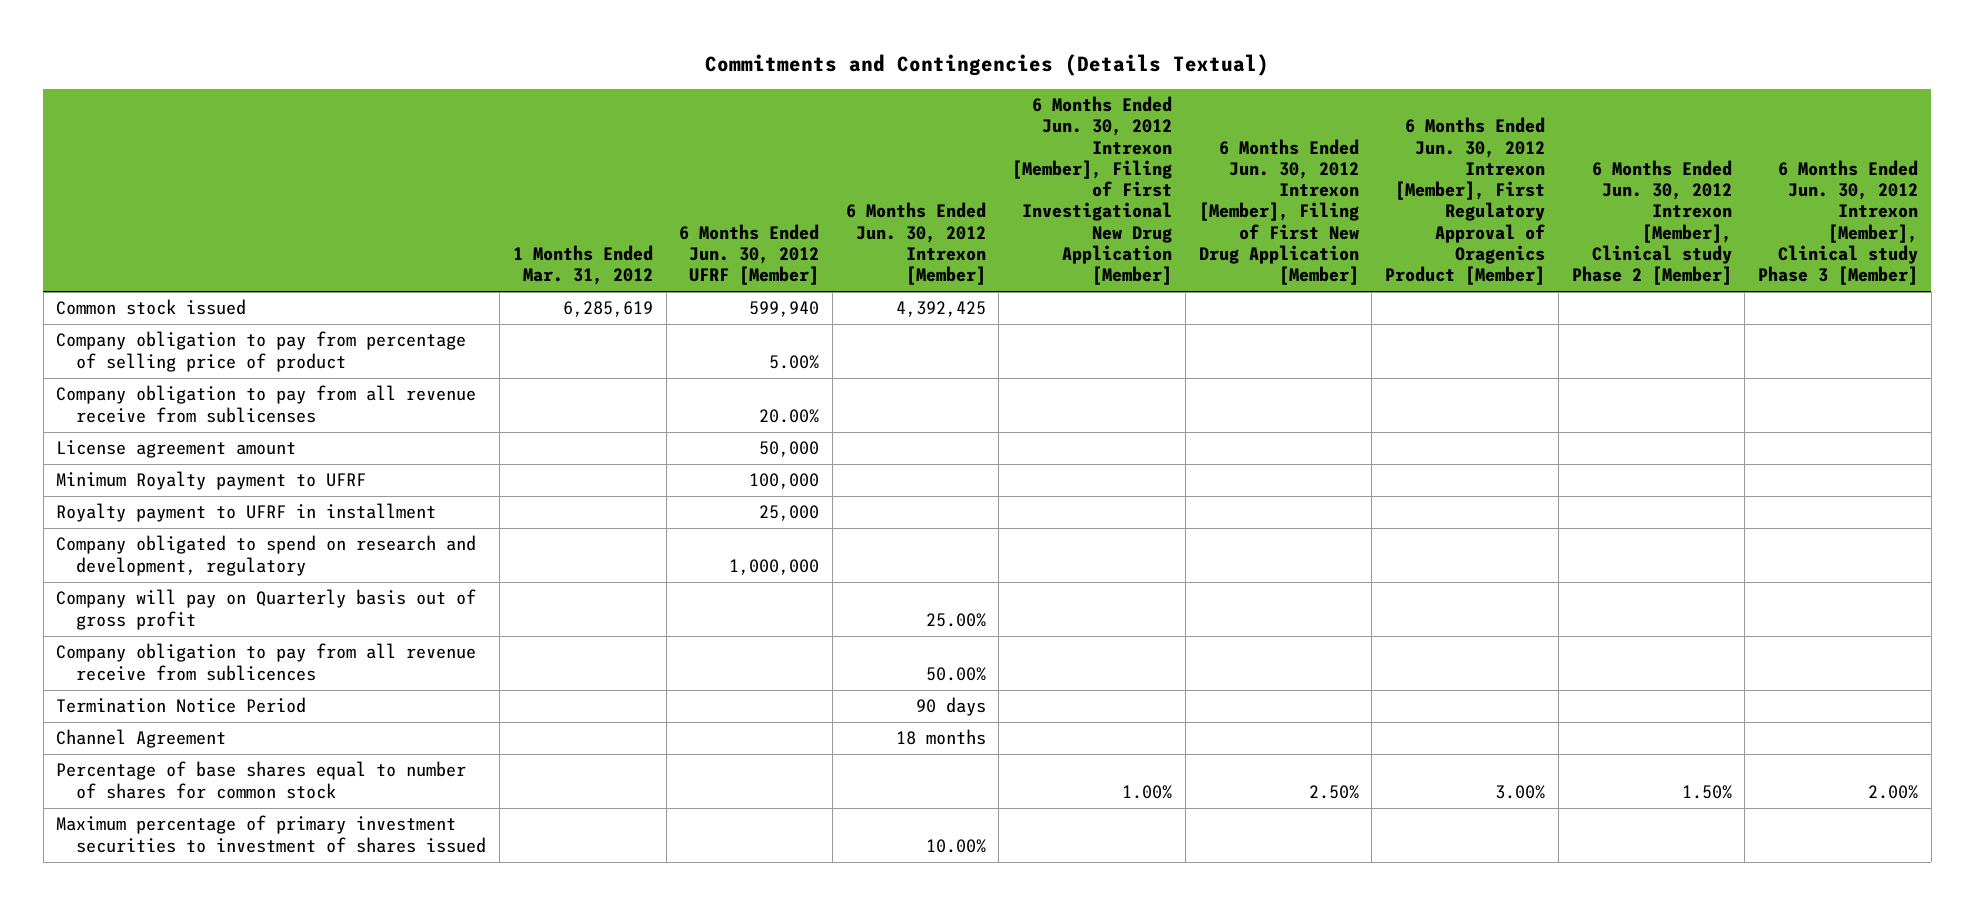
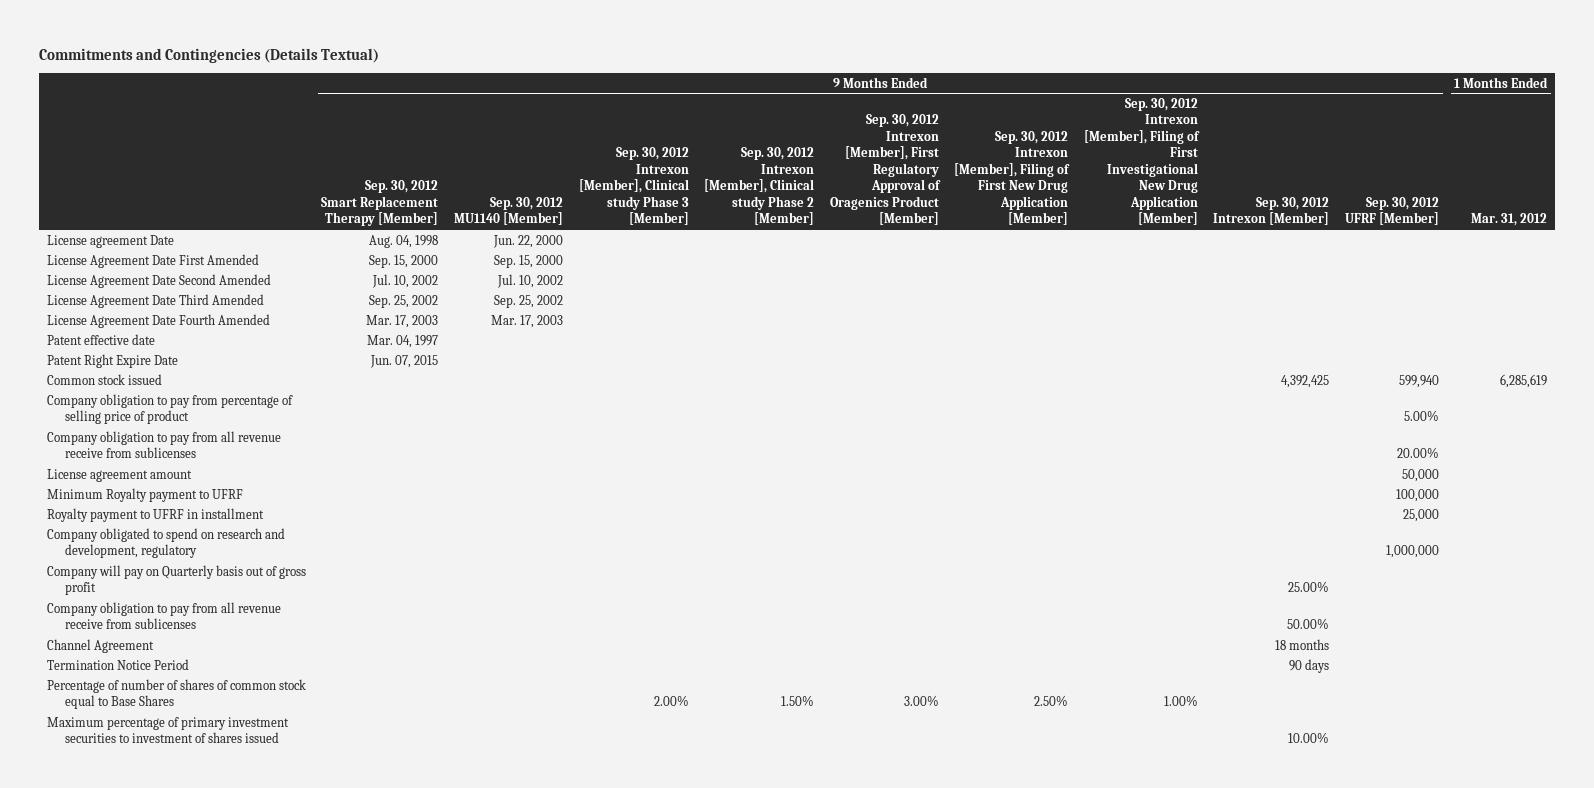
- | 1 Months Ended Mar. 31, 2012 | 6 Months Ended Jun. 30, 2012 UFRF [Member] | 6 Months Ended Jun. 30, 2012 Intrexon [Member] | 6 Months Ended Jun. 30, 2012 Intrexon [Member], Filing of First Investigational New Drug Application [Member] | 6 Months Ended Jun. 30, 2012 Intrexon [Member], Filing of First New Drug Application [Member] | 6 Months Ended Jun. 30, 2012 Intrexon [Member], First Regulatory Approval of Oragenics Product [Member] | 6 Months Ended Jun. 30, 2012 Intrexon [Member], Clinical study Phase 2 [Member] | 6 Months Ended Jun. 30, 2012 Intrexon [Member], Clinical study Phase 3 [Member]
+ | 9 Months Ended Sep. 30, 2012 Smart Replacement Therapy [Member] | 9 Months Ended Sep. 30, 2012 MU1140 [Member] | 9 Months Ended Sep. 30, 2012 Intrexon [Member], Clinical study Phase 3 [Member] | 9 Months Ended Sep. 30, 2012 Intrexon [Member], Clinical study Phase 2 [Member] | 9 Months Ended Sep. 30, 2012 Intrexon [Member], First Regulatory Approval of Oragenics Product [Member] | 9 Months Ended Sep. 30, 2012 Intrexon [Member], Filing of First New Drug Application [Member] | 9 Months Ended Sep. 30, 2012 Intrexon [Member], Filing of First Investigational New Drug Application [Member] | 9 Months Ended Sep. 30, 2012 Intrexon [Member] | 9 Months Ended Sep. 30, 2012 UFRF [Member] | 1 Months Ended Mar. 31, 2012
+ License agreement Date | Aug. 04, 1998 | Jun. 22, 2000 | | | | | | | |
+ License Agreement Date First Amended | Sep. 15, 2000 | Sep. 15, 2000 | | | | | | | |
+ License Agreement Date Second Amended | Jul. 10, 2002 | Jul. 10, 2002 | | | | | | | |
+ License Agreement Date Third Amended | Sep. 25, 2002 | Sep. 25, 2002 | | | | | | | |
+ License Agreement Date Fourth Amended | Mar. 17, 2003 | Mar. 17, 2003 | | | | | | | |
+ Patent effective date | Mar. 04, 1997 | | | | | | | | |
+ Patent Right Expire Date | Jun. 07, 2015 | | | | | | | | |
- Company obligation to pay from all revenue receive from sublicences | | | 50.00% | | | | |
+ Company obligation to pay from all revenue receive from sublicenses | | | | | | | | 50.00% | |
- Percentage of base shares equal to number of shares for common stock | | | | 1.00% | 2.50% | 3.00% | 1.50% | 2.00%
moved down: Termination Notice Period | | | | | | | | 90 days | |
+ Percentage of number of shares of common stock equal to Base Shares | | | 2.00% | 1.50% | 3.00% | 2.50% | 1.00% | | |

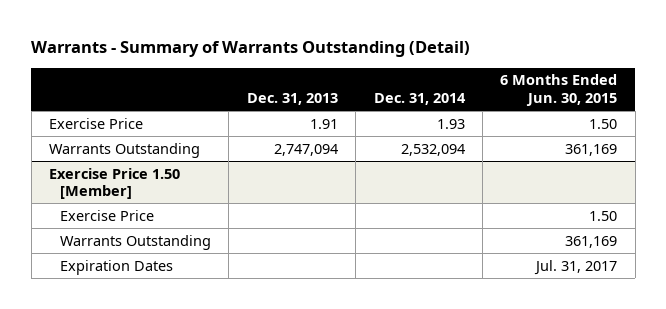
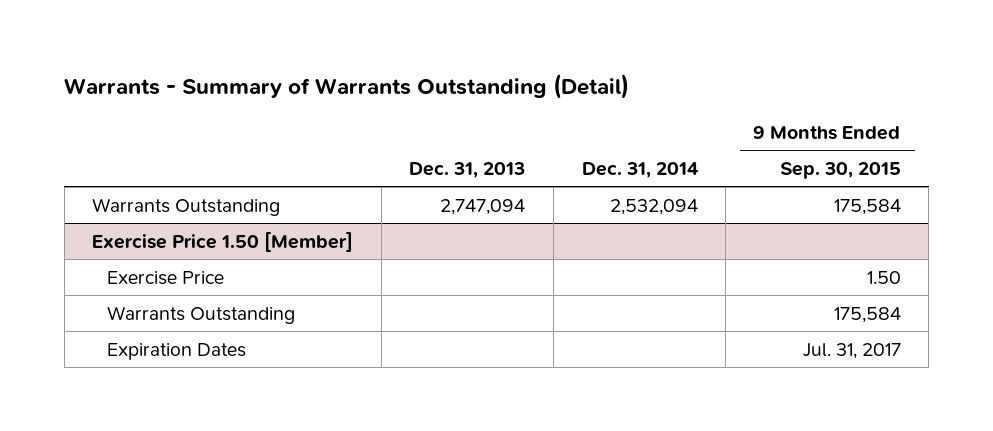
- | Dec. 31, 2013 | Dec. 31, 2014 | 6 Months Ended Jun. 30, 2015
+ | Dec. 31, 2013 | Dec. 31, 2014 | 9 Months Ended Sep. 30, 2015
- Exercise Price | 1.91 | 1.93 | 1.50

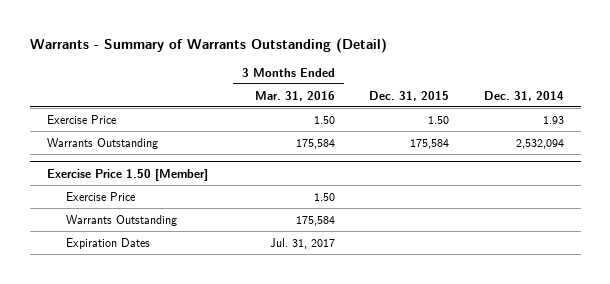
- | Dec. 31, 2013 | Dec. 31, 2014 | 9 Months Ended Sep. 30, 2015
+ | 3 Months Ended Mar. 31, 2016 | Dec. 31, 2015 | Dec. 31, 2014
+ Exercise Price | 1.50 | 1.50 | 1.93

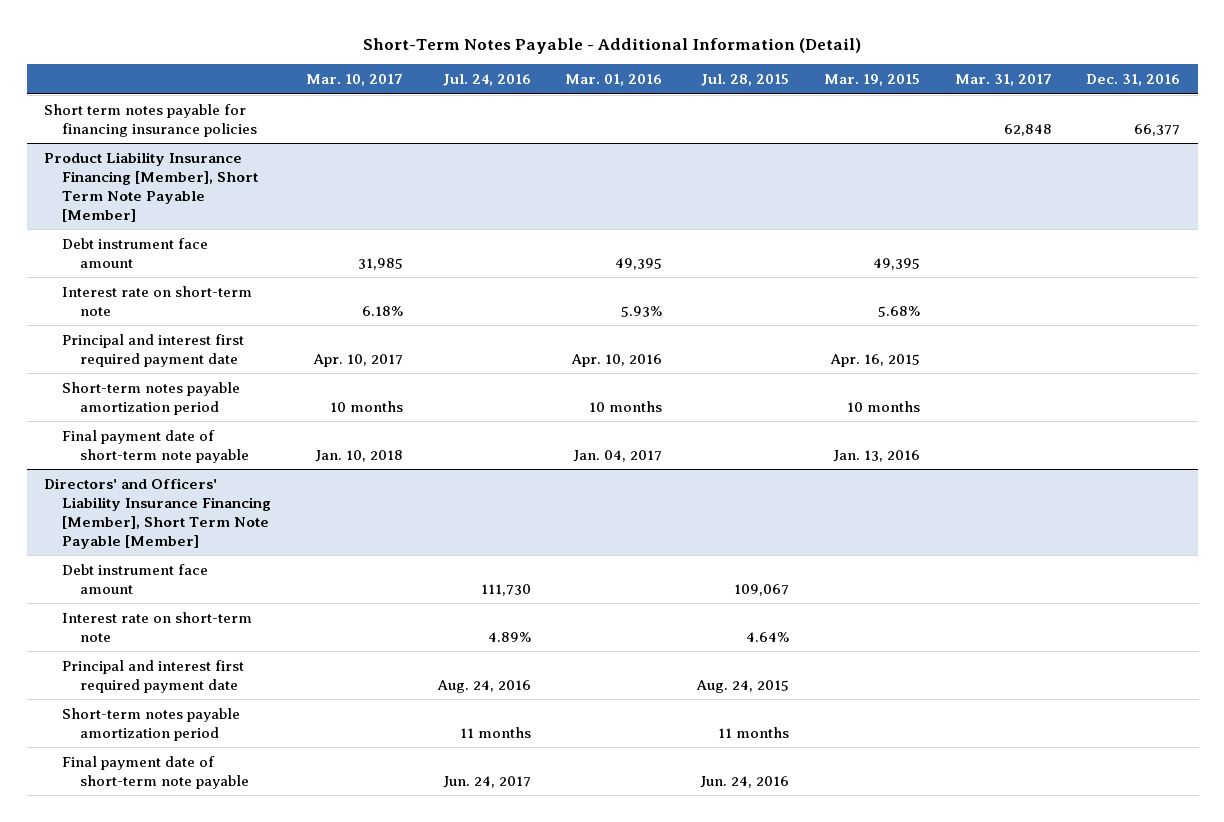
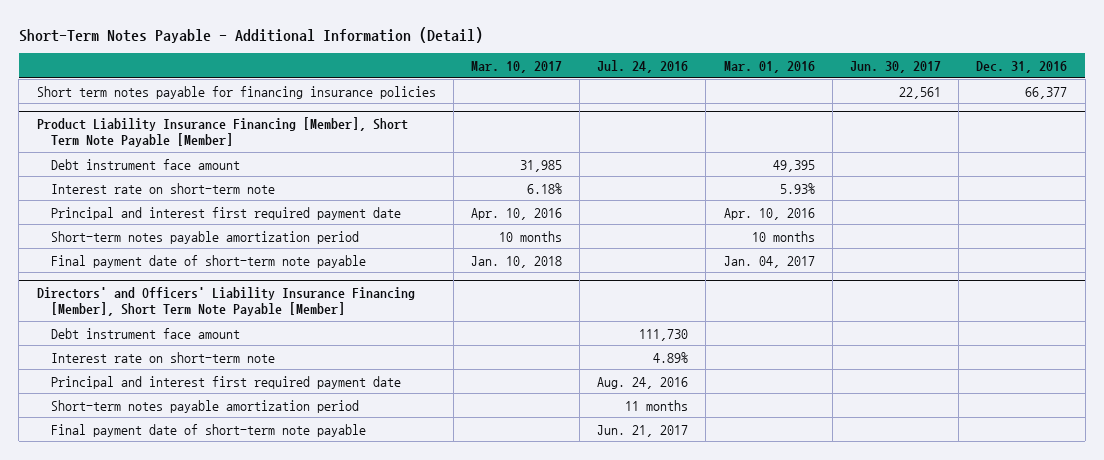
- | Mar. 10, 2017 | Jul. 24, 2016 | Mar. 01, 2016 | Jul. 28, 2015 | Mar. 19, 2015 | Mar. 31, 2017 | Dec. 31, 2016
+ | Mar. 10, 2017 | Jul. 24, 2016 | Mar. 01, 2016 | Jun. 30, 2017 | Dec. 31, 2016
@ Product Liability Insurance Financing [Member], Short Term Note Payable [Member]
- Principal and interest first required payment date | Apr. 10, 2017 | | Apr. 10, 2016 | | Apr. 16, 2015 | |
+ Principal and interest first required payment date | Apr. 10, 2016 | | Apr. 10, 2016 | |
@ Directors' and Officers' Liability Insurance Financing [Member], Short Term Note Payable [Member]
- Final payment date of short-term note payable | | Jun. 24, 2017 | | Jun. 24, 2016 | | |
+ Final payment date of short-term note payable | | Jun. 21, 2017 | | |

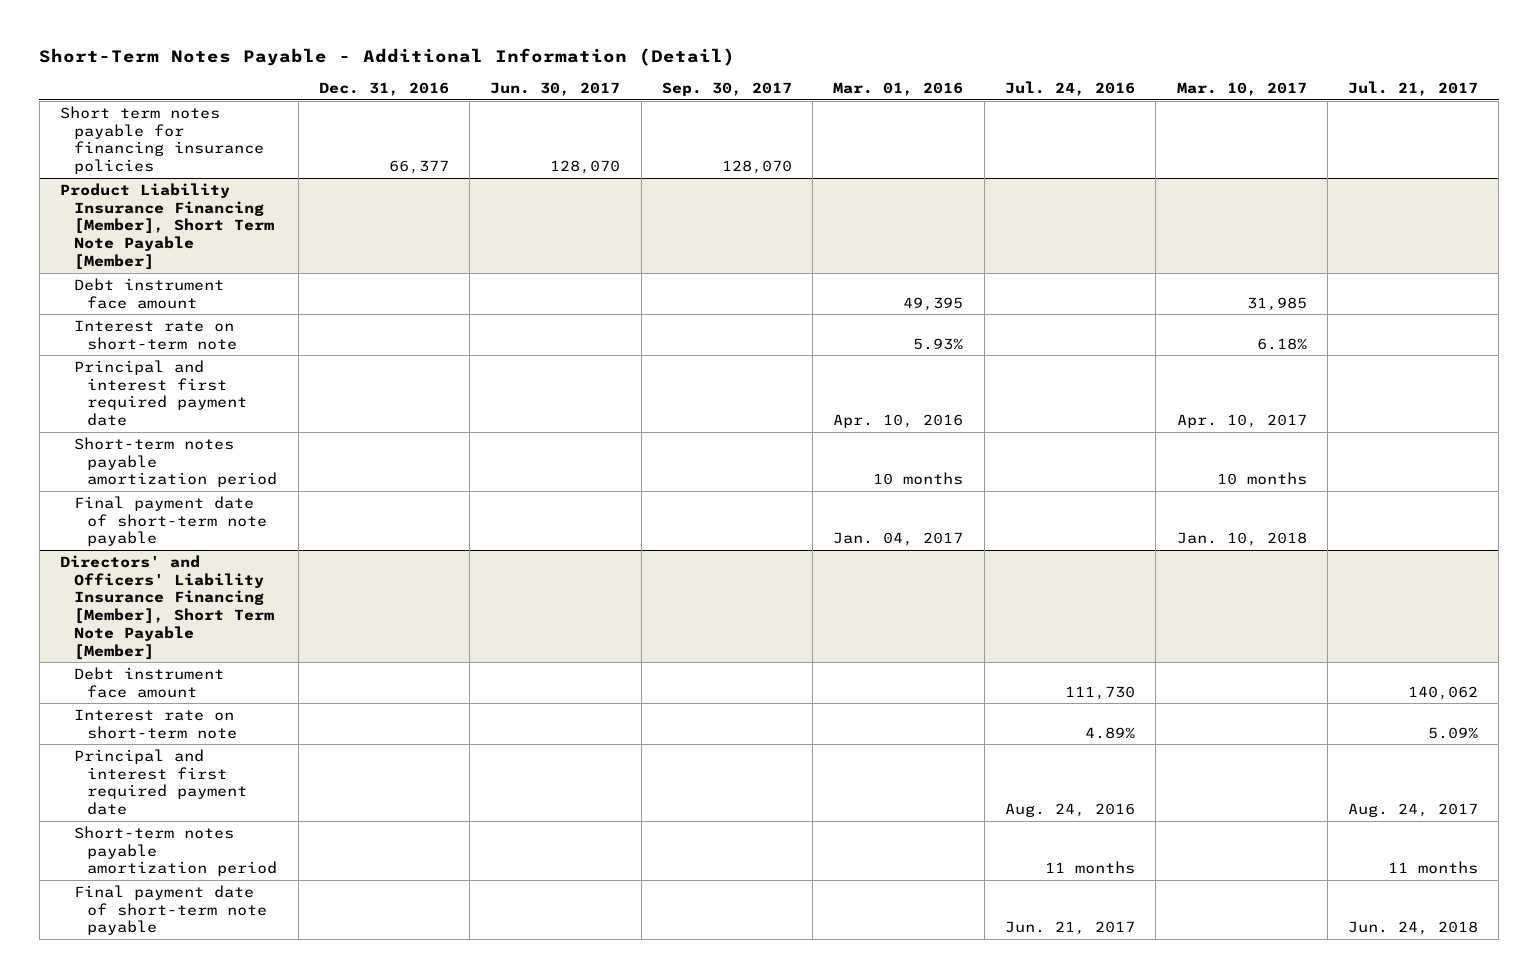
- | Mar. 10, 2017 | Jul. 24, 2016 | Mar. 01, 2016 | Jun. 30, 2017 | Dec. 31, 2016
+ | Dec. 31, 2016 | Jun. 30, 2017 | Sep. 30, 2017 | Mar. 01, 2016 | Jul. 24, 2016 | Mar. 10, 2017 | Jul. 21, 2017
- Short term notes payable for financing insurance policies | | | | 22,561 | 66,377
+ Short term notes payable for financing insurance policies | 66,377 | 128,070 | 128,070 | | | |
@ Product Liability Insurance Financing [Member], Short Term Note Payable [Member]
- Principal and interest first required payment date | Apr. 10, 2016 | | Apr. 10, 2016 | |
+ Principal and interest first required payment date | | | | Apr. 10, 2016 | | Apr. 10, 2017 |

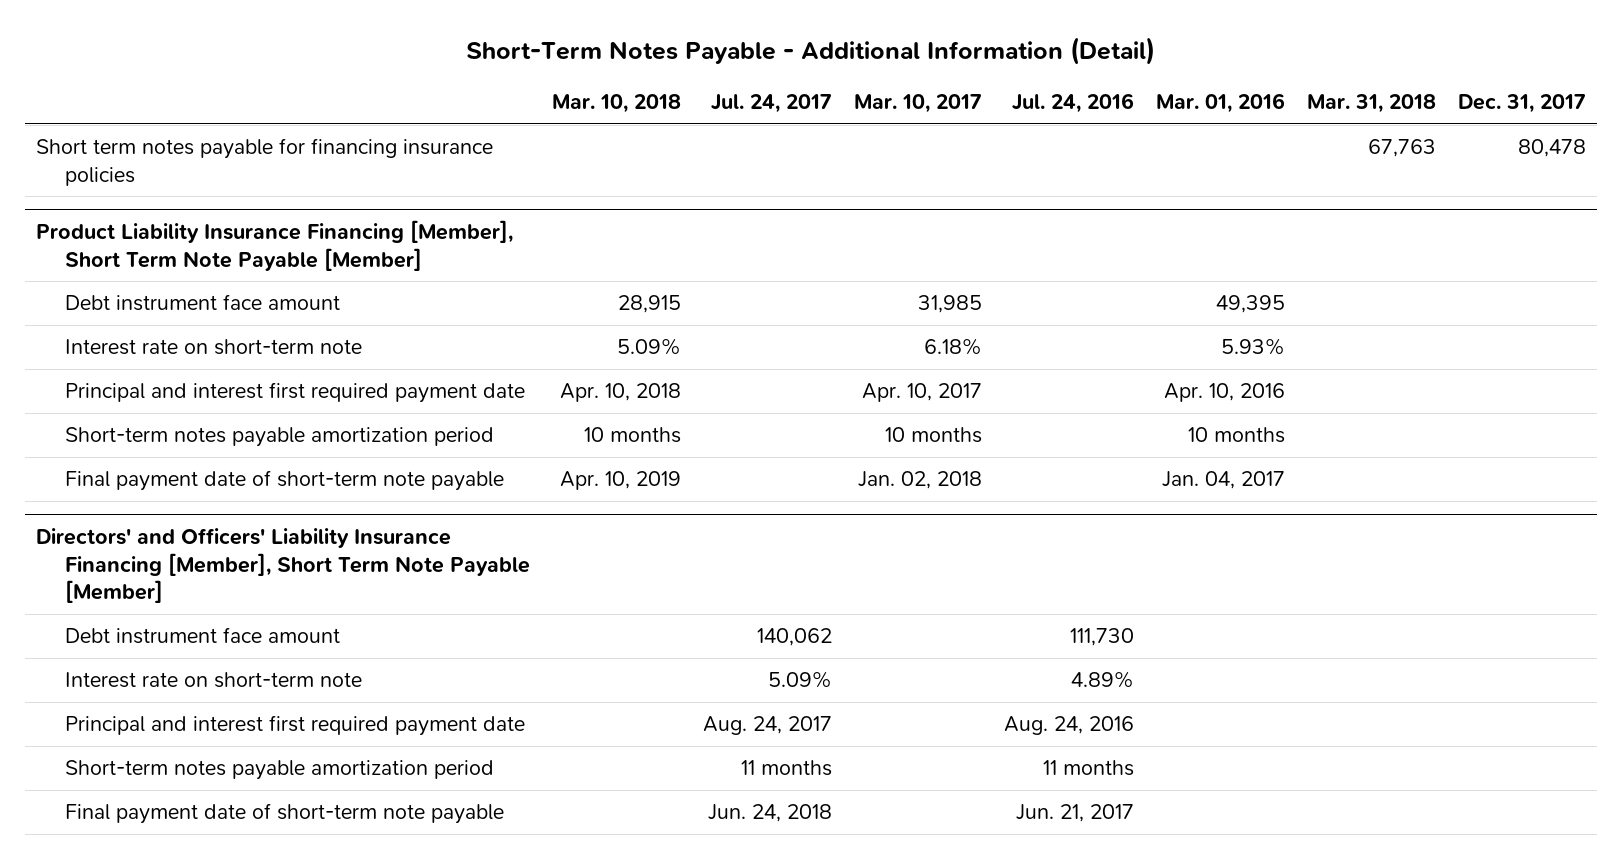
- | Dec. 31, 2016 | Jun. 30, 2017 | Sep. 30, 2017 | Mar. 01, 2016 | Jul. 24, 2016 | Mar. 10, 2017 | Jul. 21, 2017
+ | Mar. 10, 2018 | Jul. 24, 2017 | Mar. 10, 2017 | Jul. 24, 2016 | Mar. 01, 2016 | Mar. 31, 2018 | Dec. 31, 2017
@ Product Liability Insurance Financing [Member], Short Term Note Payable [Member]
- Final payment date of short-term note payable | | | | Jan. 04, 2017 | | Jan. 10, 2018 |
+ Final payment date of short-term note payable | Apr. 10, 2019 | | Jan. 02, 2018 | | Jan. 04, 2017 | |

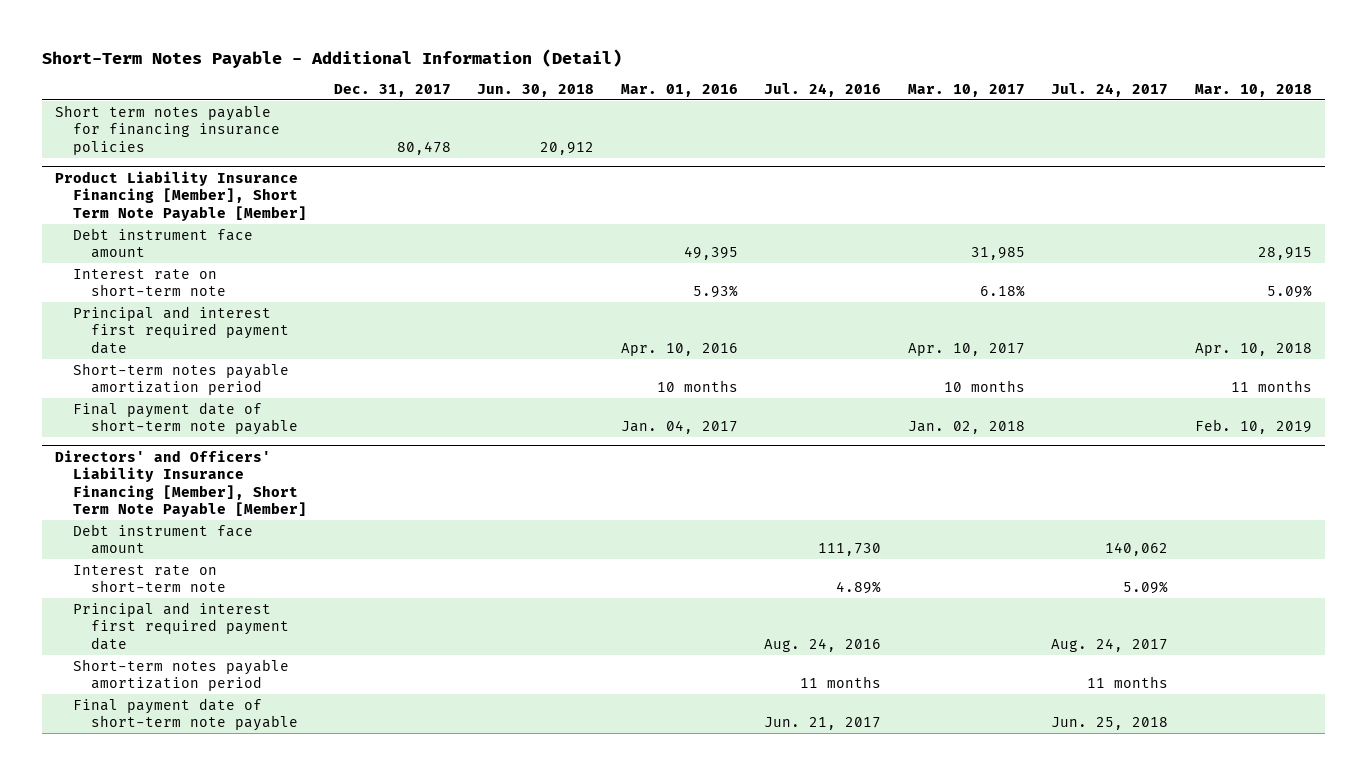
- | Mar. 10, 2018 | Jul. 24, 2017 | Mar. 10, 2017 | Jul. 24, 2016 | Mar. 01, 2016 | Mar. 31, 2018 | Dec. 31, 2017
+ | Dec. 31, 2017 | Jun. 30, 2018 | Mar. 01, 2016 | Jul. 24, 2016 | Mar. 10, 2017 | Jul. 24, 2017 | Mar. 10, 2018
@ Product Liability Insurance Financing [Member], Short Term Note Payable [Member]
- Short-term notes payable amortization period | 10 months | | 10 months | | 10 months | |
- Final payment date of short-term note payable | Apr. 10, 2019 | | Jan. 02, 2018 | | Jan. 04, 2017 | |
+ Short-term notes payable amortization period | | | 10 months | | 10 months | | 11 months
+ Final payment date of short-term note payable | | | Jan. 04, 2017 | | Jan. 02, 2018 | | Feb. 10, 2019
@ Directors' and Officers' Liability Insurance Financing [Member], Short Term Note Payable [Member]
- Final payment date of short-term note payable | | Jun. 24, 2018 | | Jun. 21, 2017 | | |
+ Final payment date of short-term note payable | | | | Jun. 21, 2017 | | Jun. 25, 2018 |

